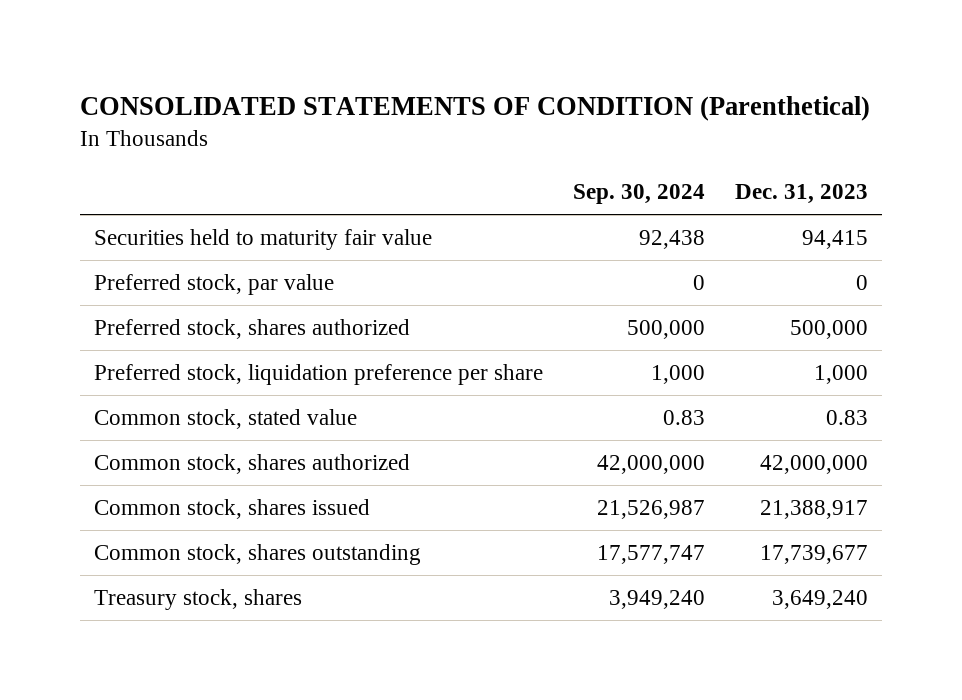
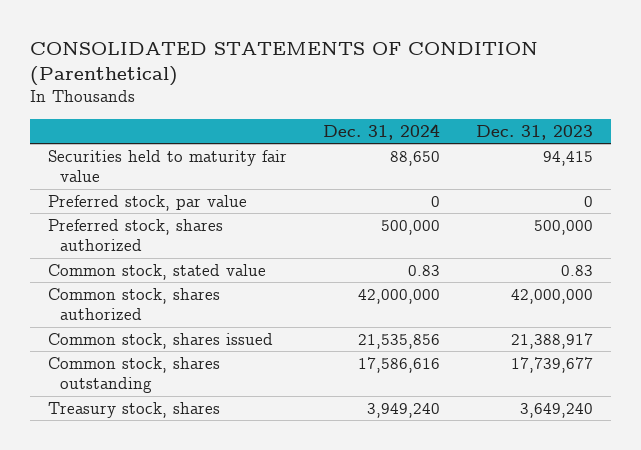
- | Sep. 30, 2024 | Dec. 31, 2023
+ | Dec. 31, 2024 | Dec. 31, 2023
- Preferred stock, liquidation preference per share | 1,000 | 1,000

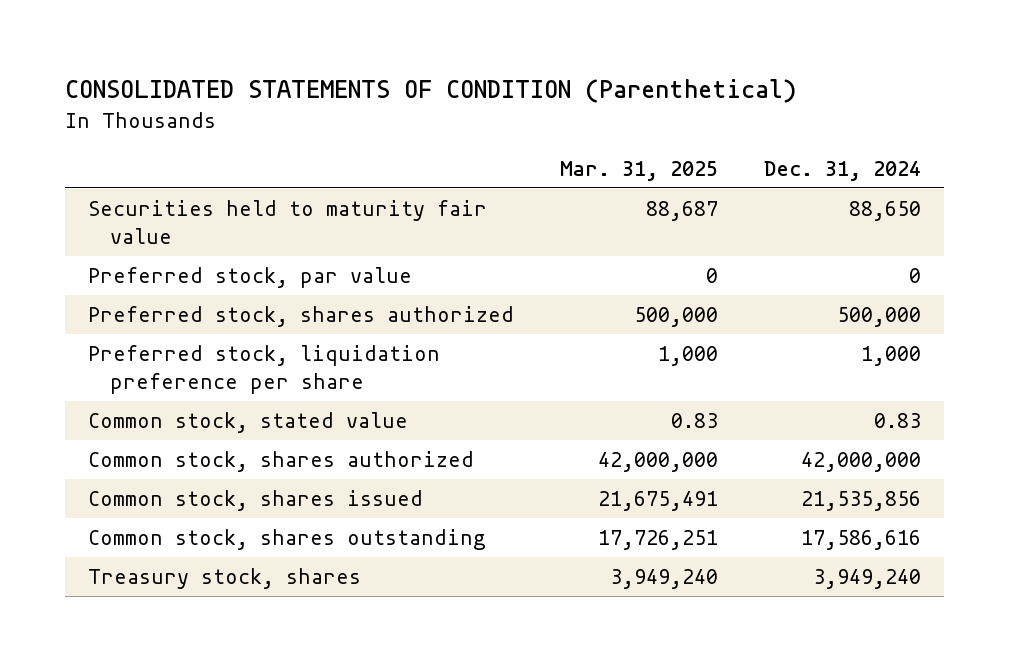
- | Dec. 31, 2024 | Dec. 31, 2023
+ | Mar. 31, 2025 | Dec. 31, 2024
+ Preferred stock, liquidation preference per share | 1,000 | 1,000

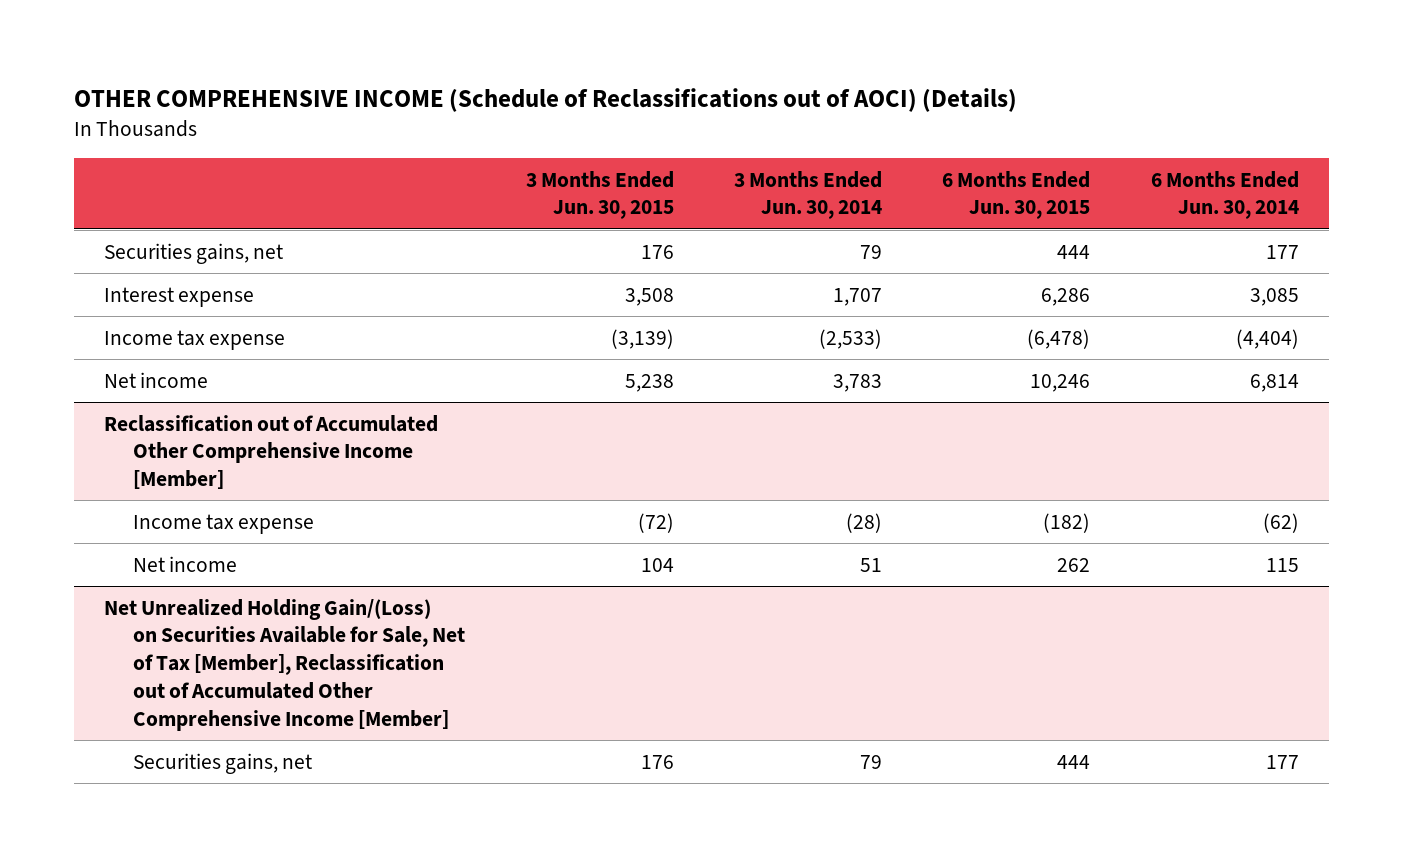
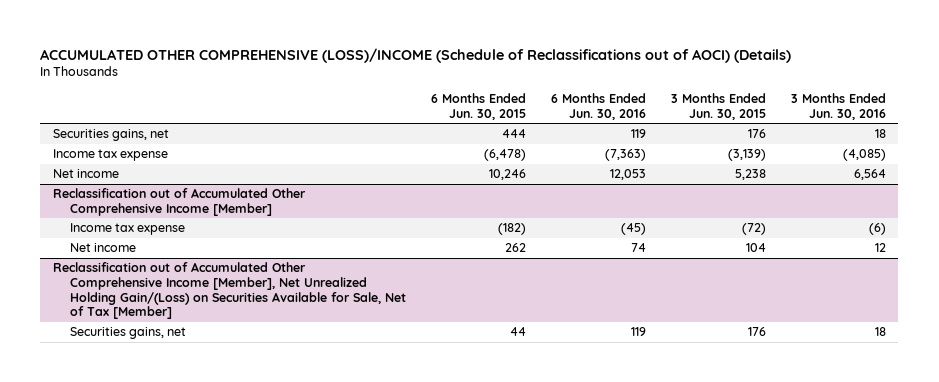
- OTHER COMPREHENSIVE INCOME (Schedule of Reclassifications out of AOCI) (Details)
+ ACCUMULATED OTHER COMPREHENSIVE (LOSS)/INCOME (Schedule of Reclassifications out of AOCI) (Details)
- | 3 Months Ended Jun. 30, 2015 | 3 Months Ended Jun. 30, 2014 | 6 Months Ended Jun. 30, 2015 | 6 Months Ended Jun. 30, 2014
+ | 6 Months Ended Jun. 30, 2015 | 6 Months Ended Jun. 30, 2016 | 3 Months Ended Jun. 30, 2015 | 3 Months Ended Jun. 30, 2016
- Interest expense | 3,508 | 1,707 | 6,286 | 3,085
- Net Unrealized Holding Gain/(Loss) on Securities Available for Sale, Net of Tax [Member], Reclassification out of Accumulated Other Comprehensive Income [Member]
- Securities gains, net | 176 | 79 | 444 | 177
+ Reclassification out of Accumulated Other Comprehensive Income [Member], Net Unrealized Holding Gain/(Loss) on Securities Available for Sale, Net of Tax [Member]
+ Securities gains, net | 44 | 119 | 176 | 18

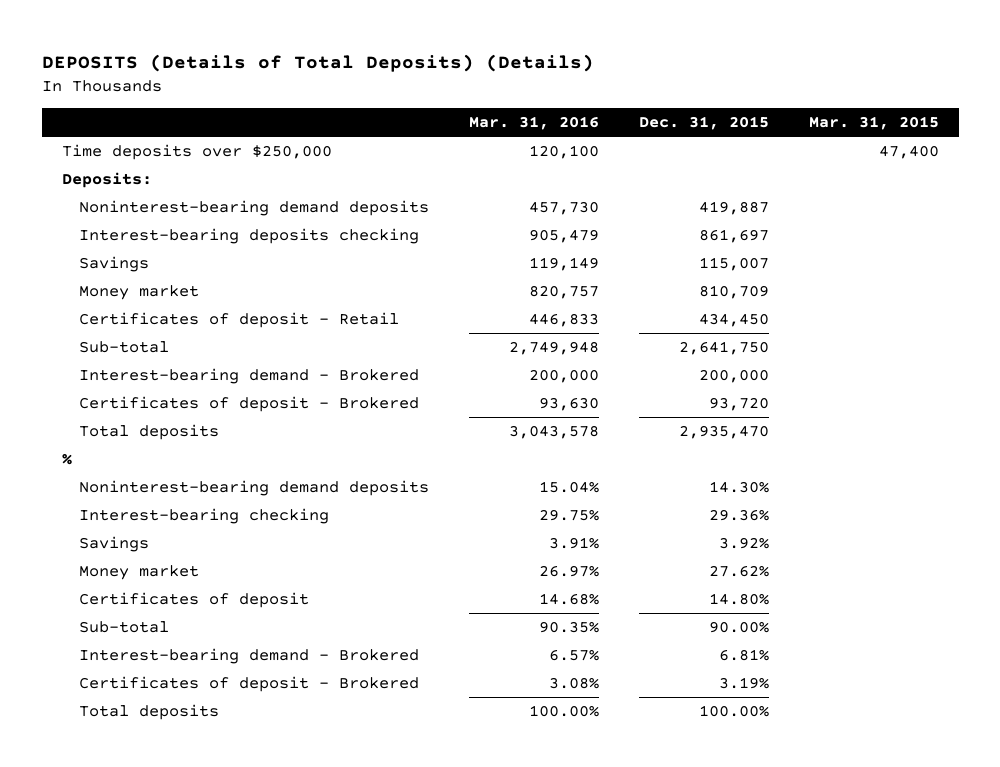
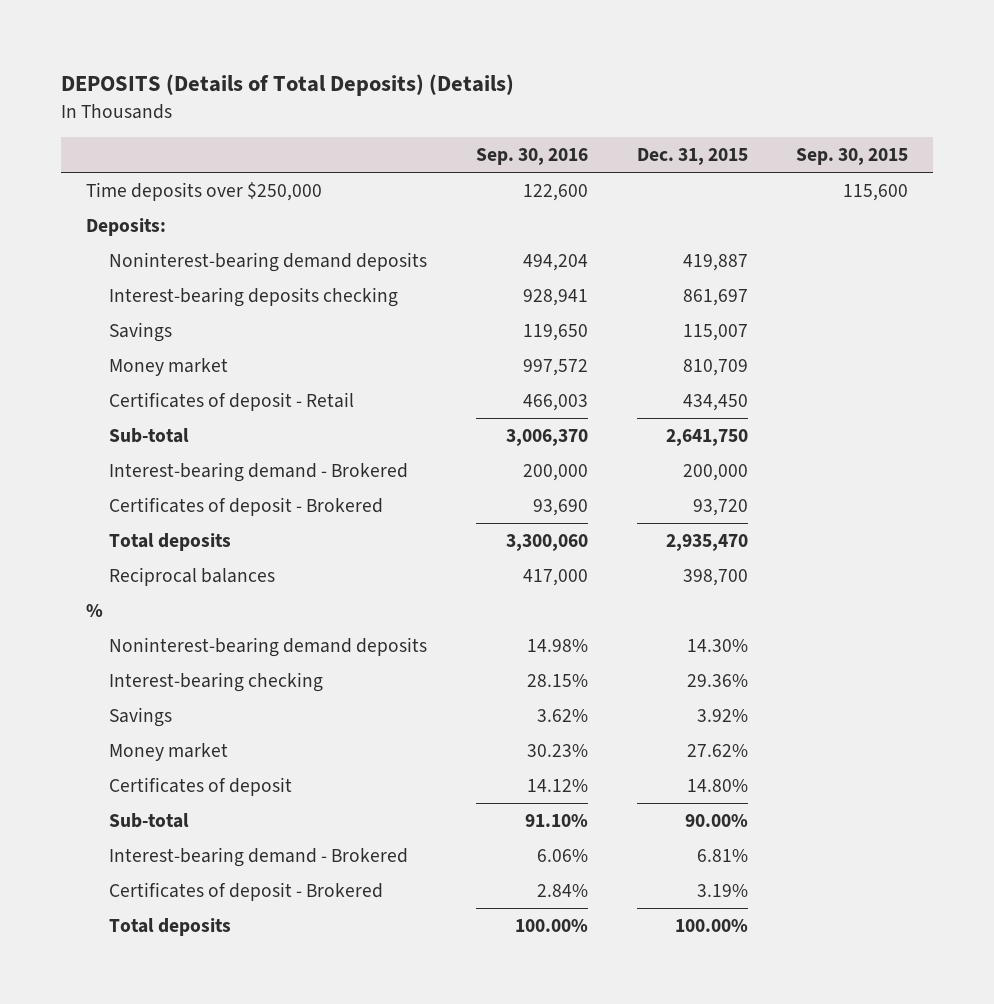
- | Mar. 31, 2016 | Dec. 31, 2015 | Mar. 31, 2015
+ | Sep. 30, 2016 | Dec. 31, 2015 | Sep. 30, 2015
+ Reciprocal balances | 417,000 | 398,700 |

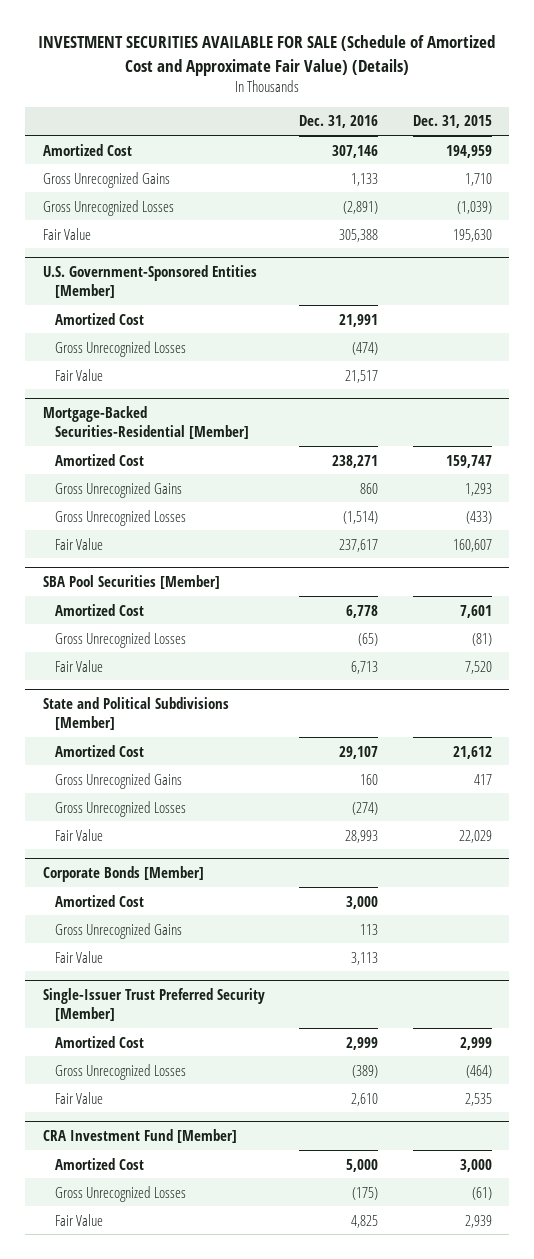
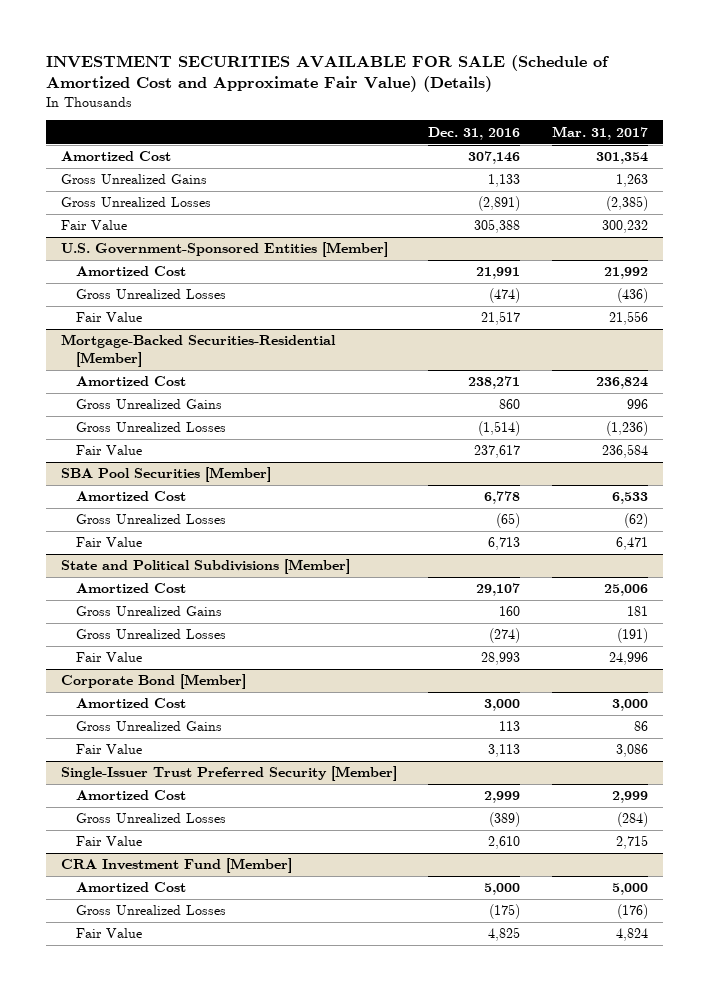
- | Dec. 31, 2016 | Dec. 31, 2015
+ | Dec. 31, 2016 | Mar. 31, 2017
- Gross Unrecognized Gains | 1,133 | 1,710
- Gross Unrecognized Losses | (2,891) | (1,039)
+ Gross Unrealized Gains | 1,133 | 1,263
+ Gross Unrealized Losses | (2,891) | (2,385)
@ U.S. Government-Sponsored Entities [Member]
- Gross Unrecognized Losses | (474) |
+ Gross Unrealized Losses | (474) | (436)
@ Mortgage-Backed Securities-Residential [Member]
- Gross Unrecognized Gains | 860 | 1,293
- Gross Unrecognized Losses | (1,514) | (433)
+ Gross Unrealized Gains | 860 | 996
+ Gross Unrealized Losses | (1,514) | (1,236)
@ SBA Pool Securities [Member]
- Gross Unrecognized Losses | (65) | (81)
+ Gross Unrealized Losses | (65) | (62)
@ State and Political Subdivisions [Member]
- Gross Unrecognized Gains | 160 | 417
- Gross Unrecognized Losses | (274) |
+ Gross Unrealized Gains | 160 | 181
+ Gross Unrealized Losses | (274) | (191)
- Corporate Bonds [Member]
+ Corporate Bond [Member]
- Gross Unrecognized Gains | 113 |
+ Gross Unrealized Gains | 113 | 86
@ Single-Issuer Trust Preferred Security [Member]
- Gross Unrecognized Losses | (389) | (464)
+ Gross Unrealized Losses | (389) | (284)
@ CRA Investment Fund [Member]
- Gross Unrecognized Losses | (175) | (61)
+ Gross Unrealized Losses | (175) | (176)

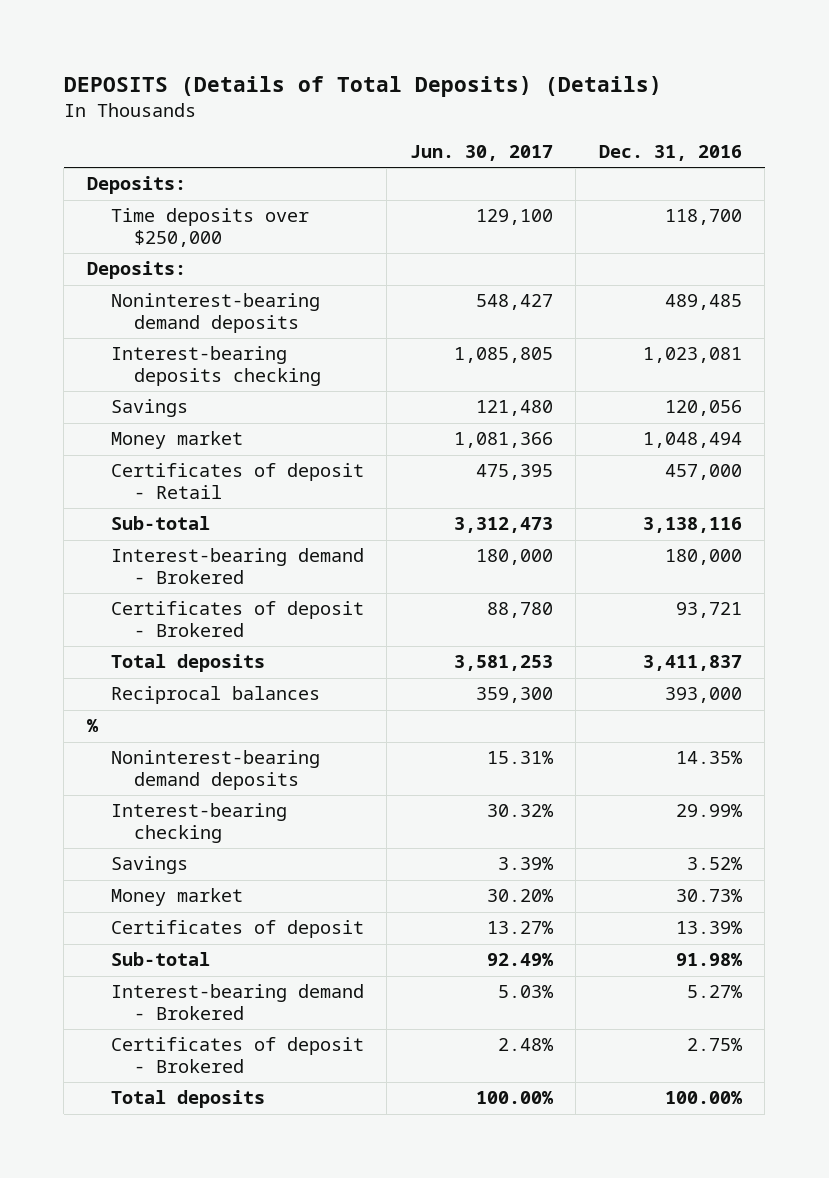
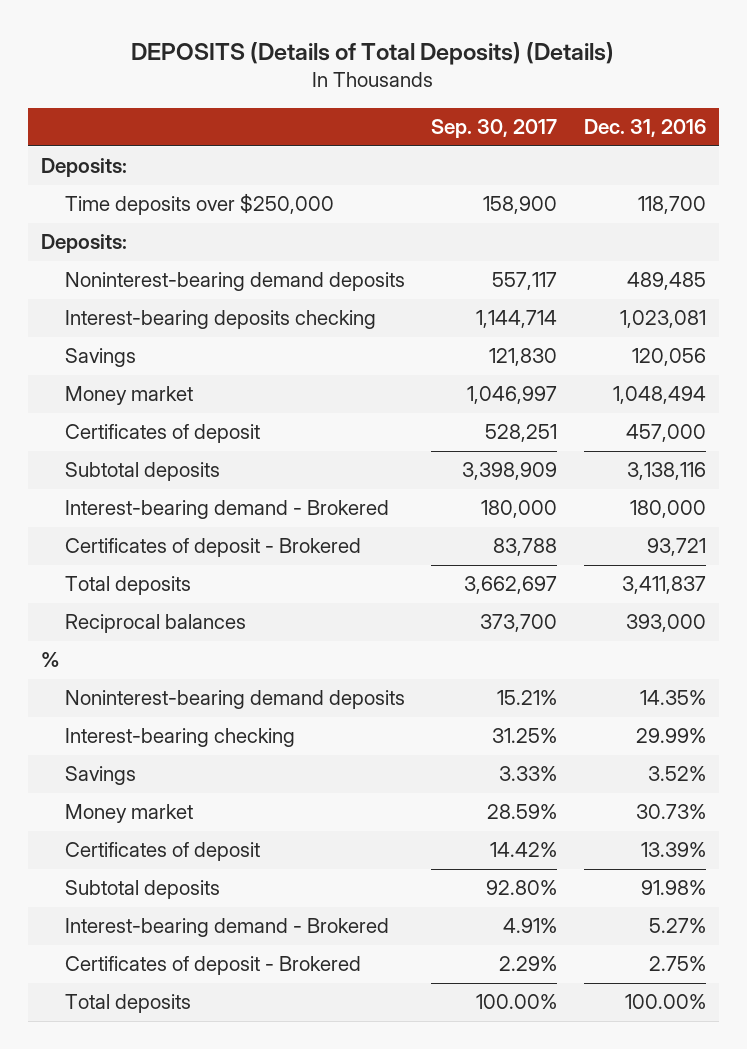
- | Jun. 30, 2017 | Dec. 31, 2016
+ | Sep. 30, 2017 | Dec. 31, 2016
- Certificates of deposit - Retail | 475,395 | 457,000
- Sub-total | 3,312,473 | 3,138,116
+ Certificates of deposit | 528,251 | 457,000
+ Subtotal deposits | 3,398,909 | 3,138,116
- Sub-total | 92.49% | 91.98%
+ Subtotal deposits | 92.80% | 91.98%

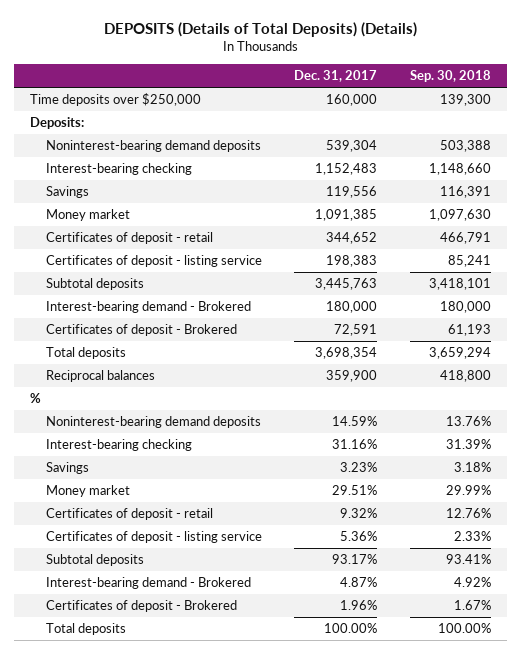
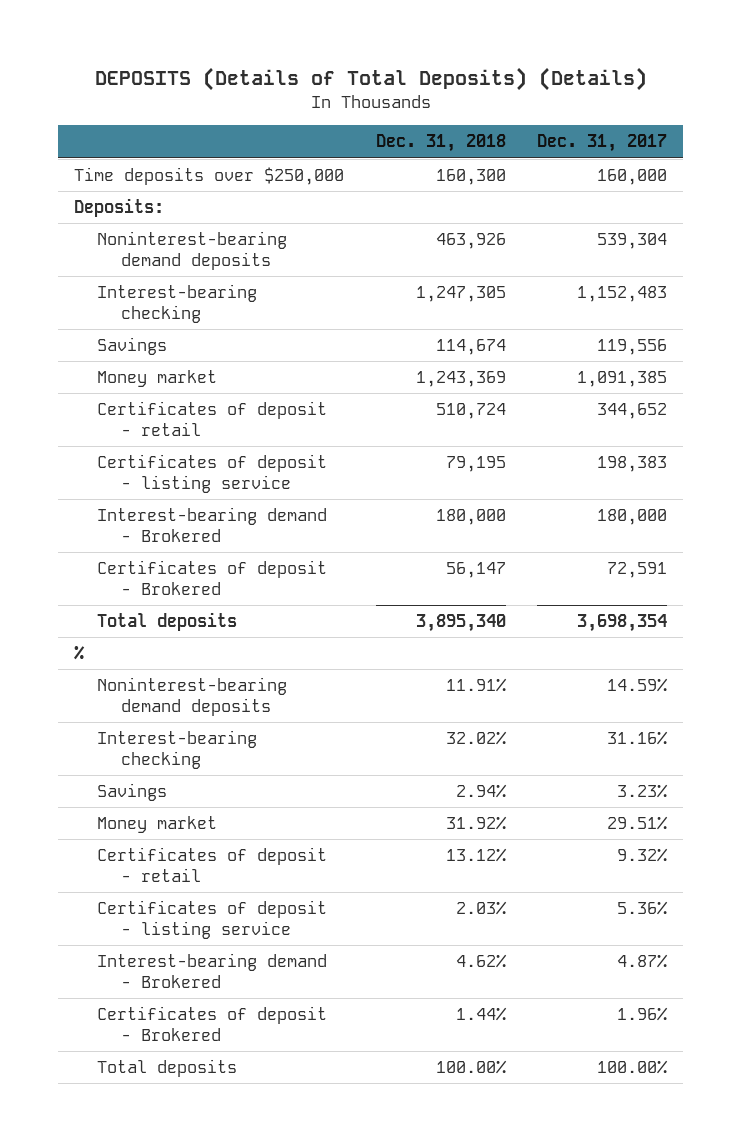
- | Dec. 31, 2017 | Sep. 30, 2018
+ | Dec. 31, 2018 | Dec. 31, 2017
- Subtotal deposits | 3,445,763 | 3,418,101
- Reciprocal balances | 359,900 | 418,800
- Subtotal deposits | 93.17% | 93.41%

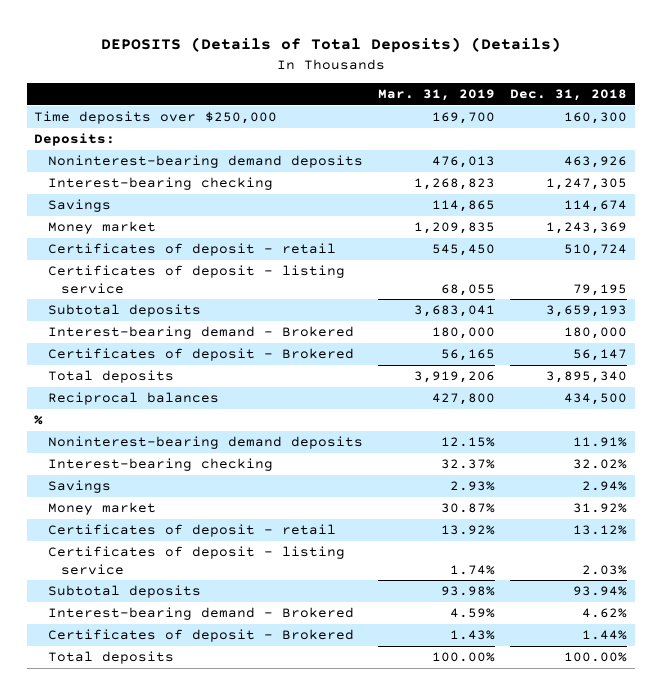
- | Dec. 31, 2018 | Dec. 31, 2017
+ | Mar. 31, 2019 | Dec. 31, 2018
+ Subtotal deposits | 3,683,041 | 3,659,193
+ Reciprocal balances | 427,800 | 434,500
+ Subtotal deposits | 93.98% | 93.94%

